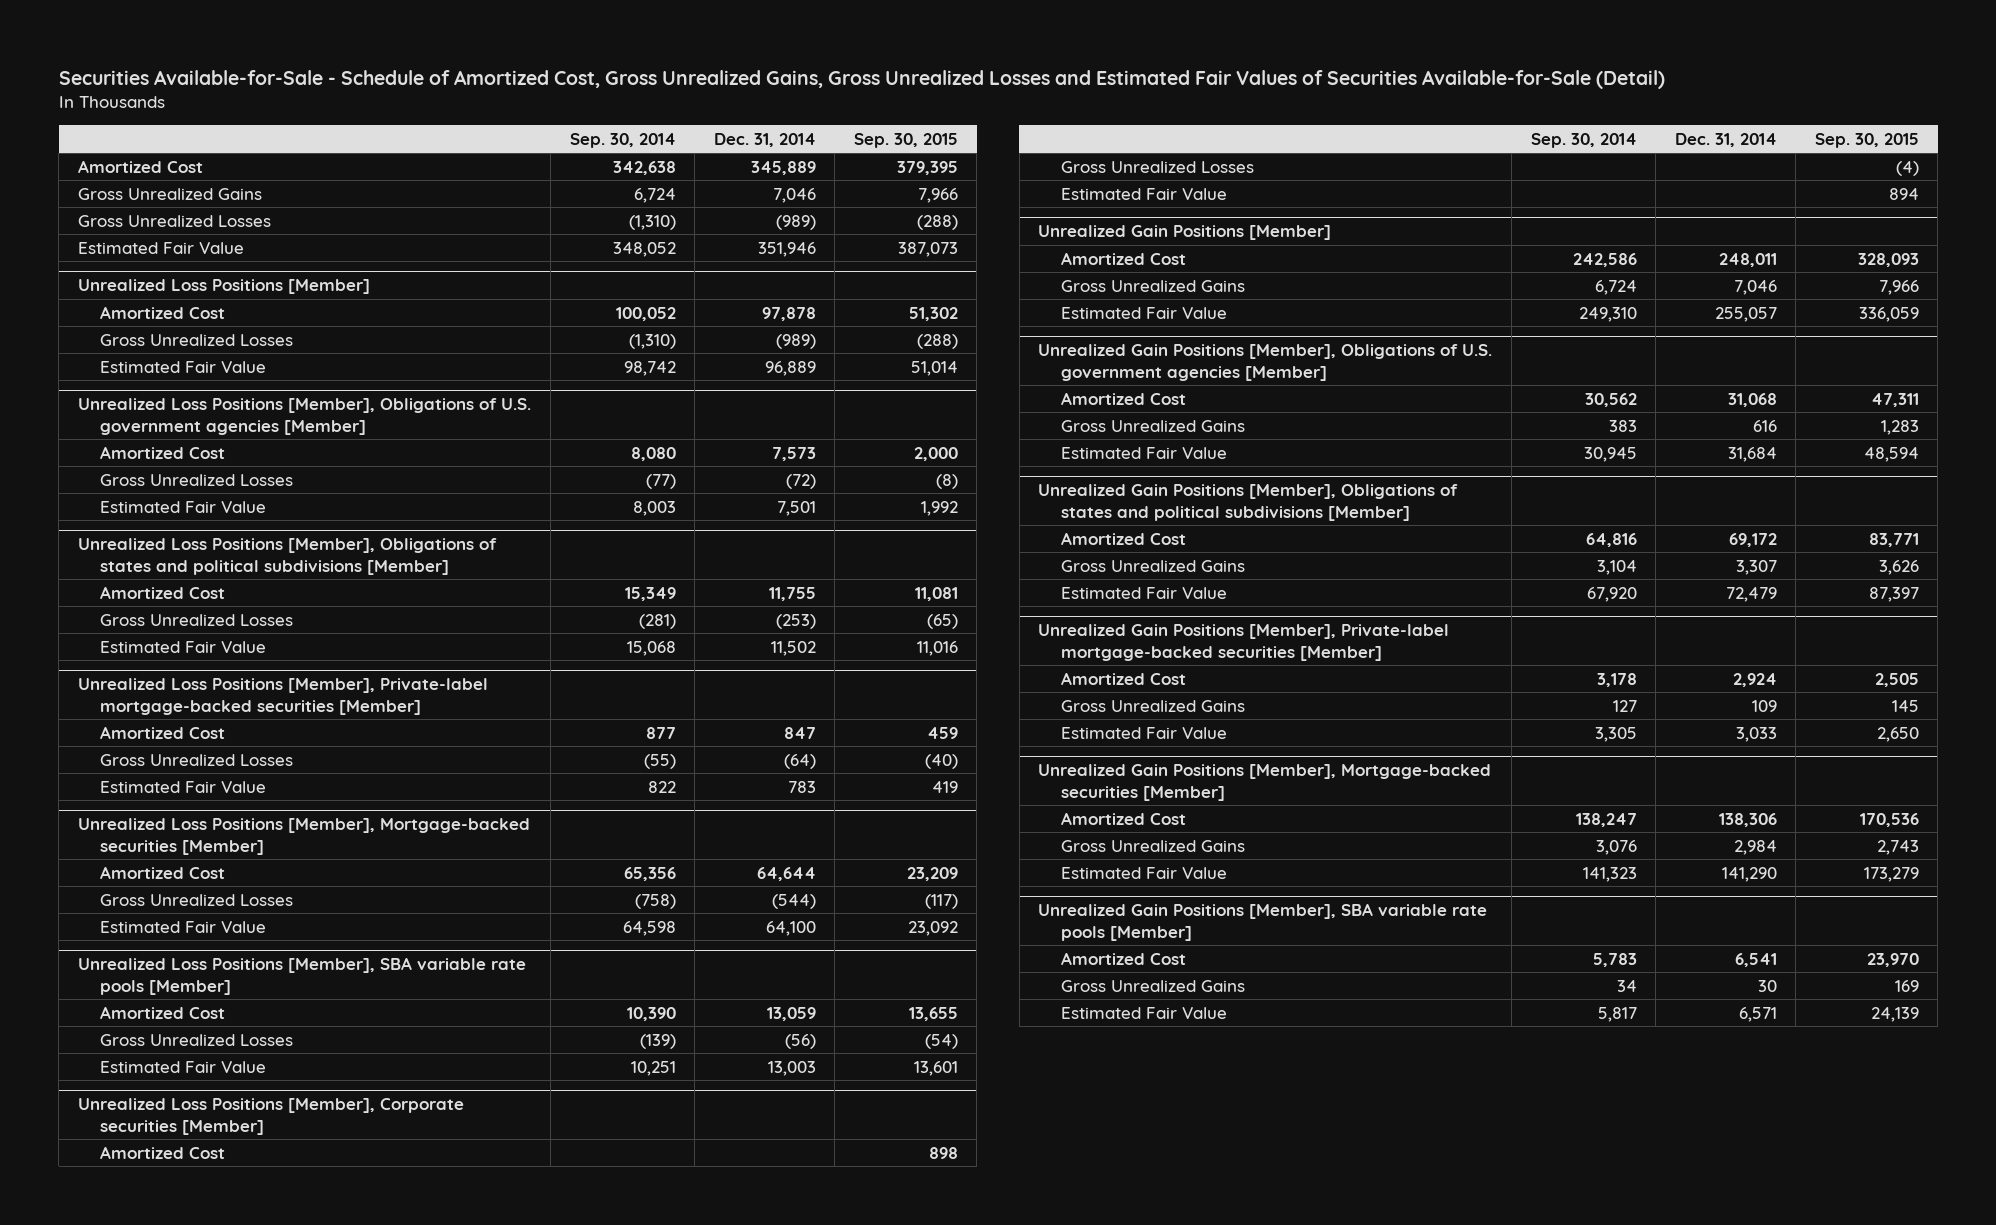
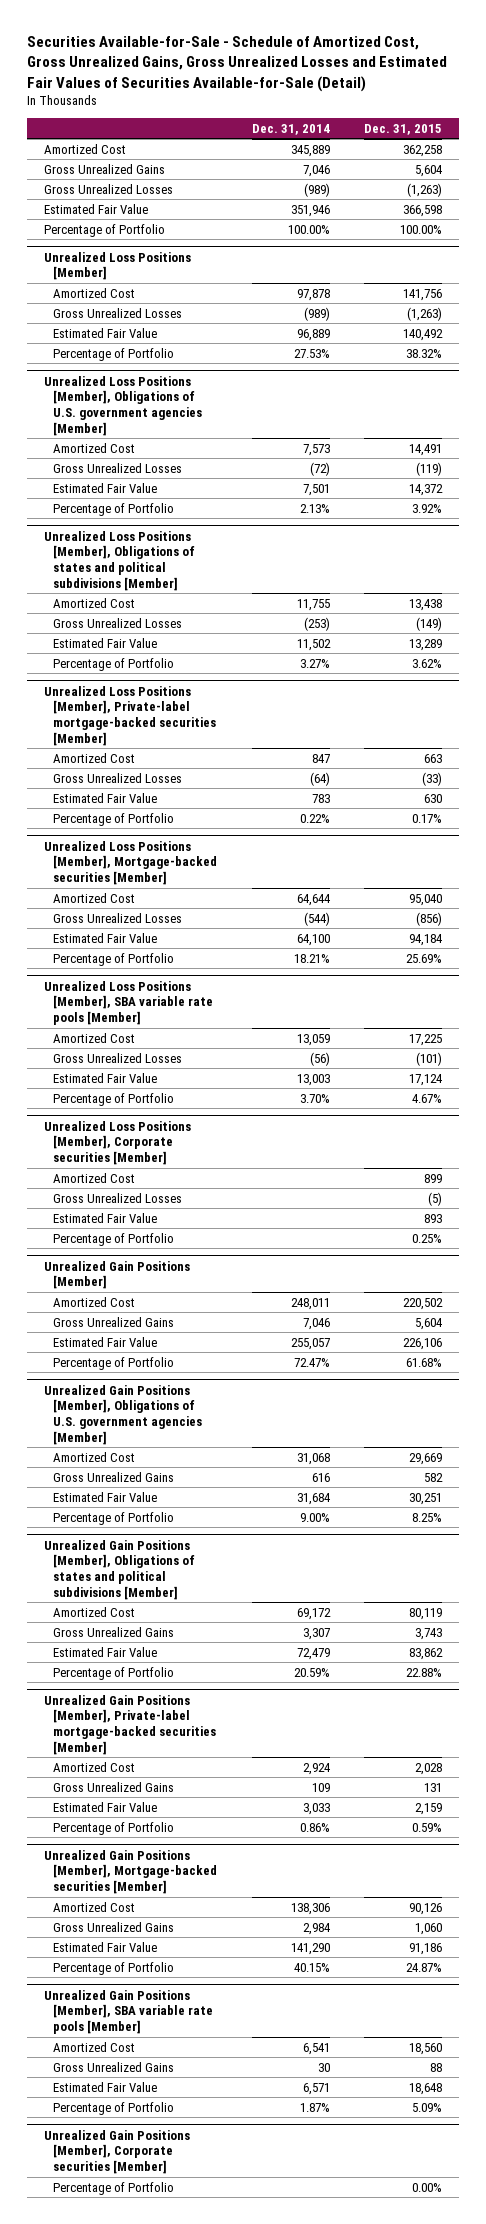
- | Sep. 30, 2014 | Dec. 31, 2014 | Sep. 30, 2015
+ | Dec. 31, 2014 | Dec. 31, 2015
+ Percentage of Portfolio | 100.00% | 100.00%
@ Unrealized Loss Positions [Member]
+ Percentage of Portfolio | 27.53% | 38.32%
@ Unrealized Loss Positions [Member], Obligations of U.S. government agencies [Member]
+ Percentage of Portfolio | 2.13% | 3.92%
@ Unrealized Loss Positions [Member], Obligations of states and political subdivisions [Member]
+ Percentage of Portfolio | 3.27% | 3.62%
@ Unrealized Loss Positions [Member], Private-label mortgage-backed securities [Member]
+ Percentage of Portfolio | 0.22% | 0.17%
@ Unrealized Loss Positions [Member], Mortgage-backed securities [Member]
+ Percentage of Portfolio | 18.21% | 25.69%
@ Unrealized Loss Positions [Member], SBA variable rate pools [Member]
+ Percentage of Portfolio | 3.70% | 4.67%
@ Unrealized Loss Positions [Member], Corporate securities [Member]
+ Percentage of Portfolio | | 0.25%
@ Unrealized Gain Positions [Member]
+ Percentage of Portfolio | 72.47% | 61.68%
@ Unrealized Gain Positions [Member], Obligations of U.S. government agencies [Member]
+ Percentage of Portfolio | 9.00% | 8.25%
@ Unrealized Gain Positions [Member], Obligations of states and political subdivisions [Member]
+ Percentage of Portfolio | 20.59% | 22.88%
@ Unrealized Gain Positions [Member], Private-label mortgage-backed securities [Member]
+ Percentage of Portfolio | 0.86% | 0.59%
@ Unrealized Gain Positions [Member], Mortgage-backed securities [Member]
+ Percentage of Portfolio | 40.15% | 24.87%
@ Unrealized Gain Positions [Member], SBA variable rate pools [Member]
+ Percentage of Portfolio | 1.87% | 5.09%
+ Unrealized Gain Positions [Member], Corporate securities [Member]
+ Percentage of Portfolio | | 0.00%

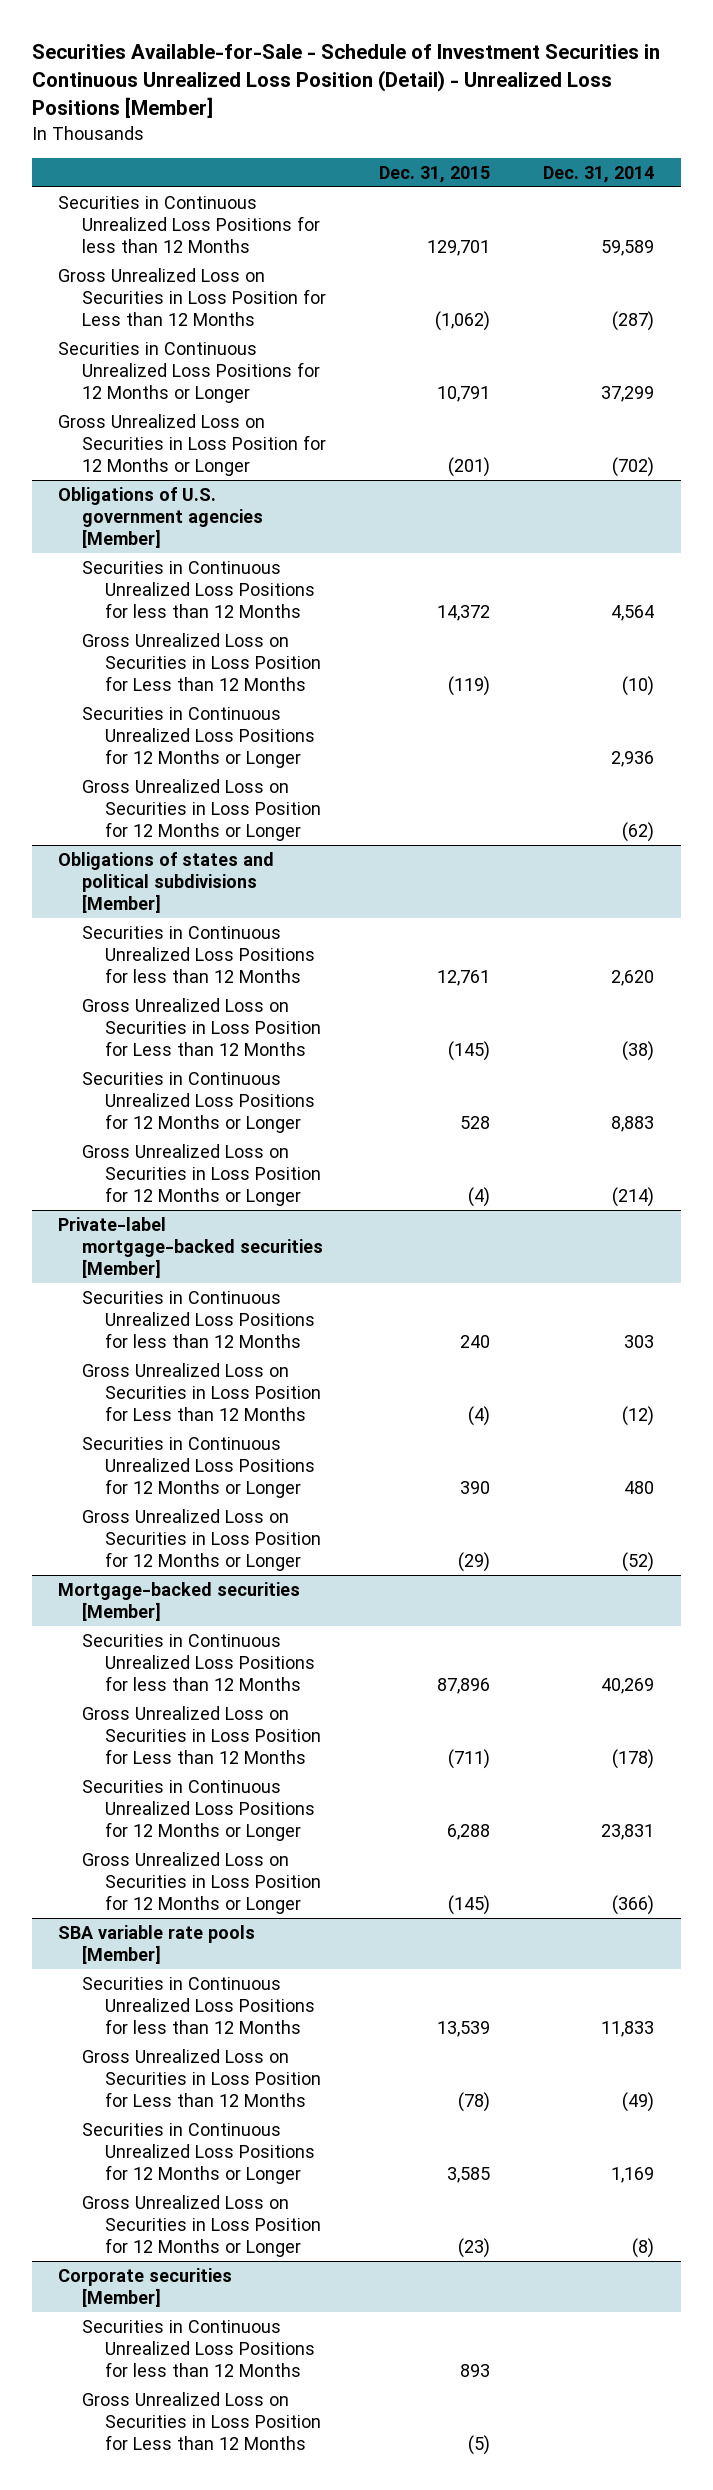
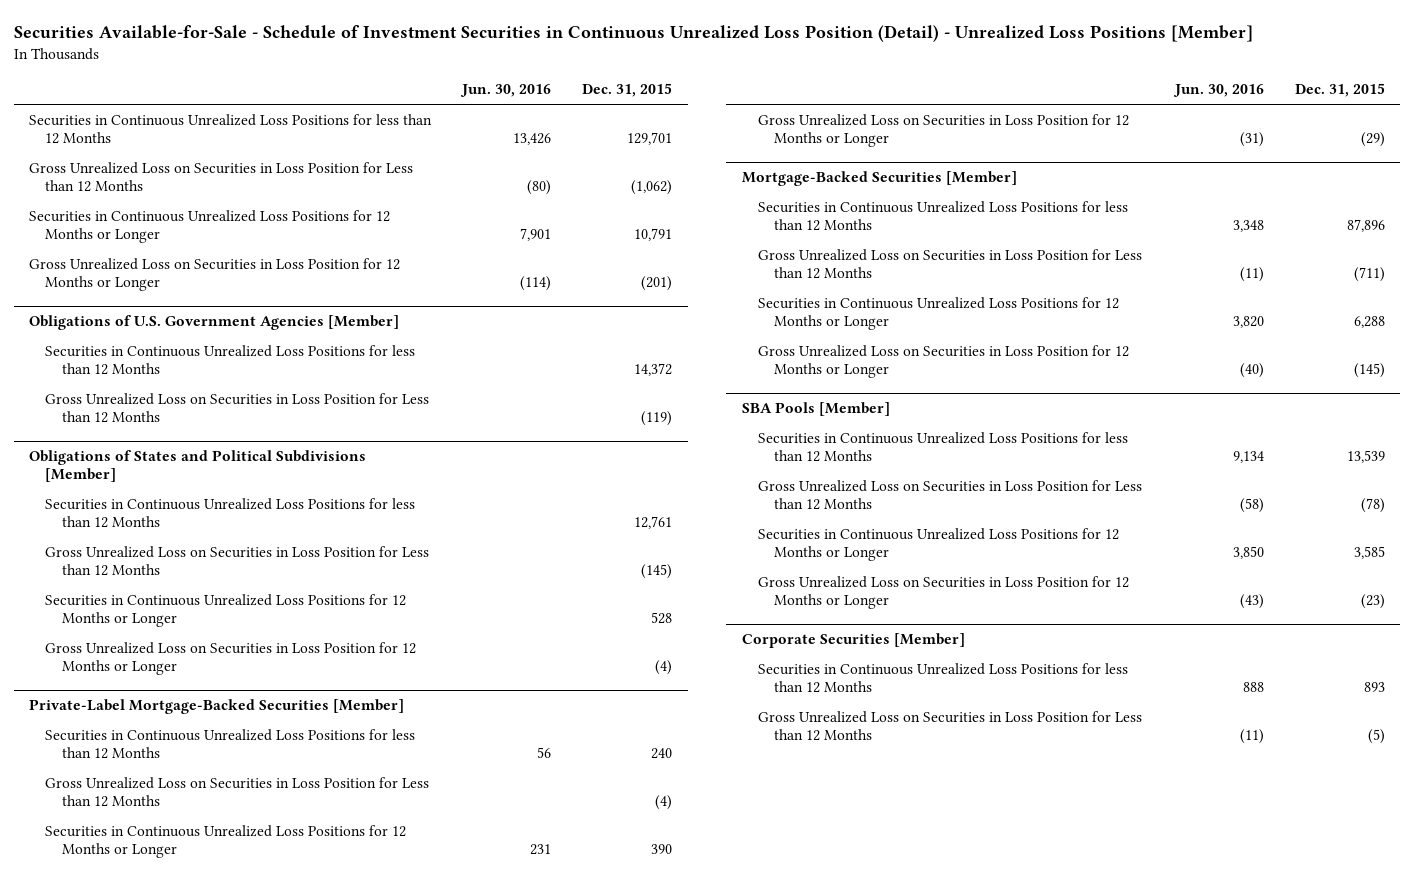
- | Dec. 31, 2015 | Dec. 31, 2014
+ | Jun. 30, 2016 | Dec. 31, 2015
- Obligations of U.S. government agencies [Member]
+ Obligations of U.S. Government Agencies [Member]
- Securities in Continuous Unrealized Loss Positions for 12 Months or Longer | | 2,936
- Gross Unrealized Loss on Securities in Loss Position for 12 Months or Longer | | (62)
- Obligations of states and political subdivisions [Member]
+ Obligations of States and Political Subdivisions [Member]
- Private-label mortgage-backed securities [Member]
+ Private-Label Mortgage-Backed Securities [Member]
- Mortgage-backed securities [Member]
+ Mortgage-Backed Securities [Member]
- SBA variable rate pools [Member]
+ SBA Pools [Member]
- Corporate securities [Member]
+ Corporate Securities [Member]

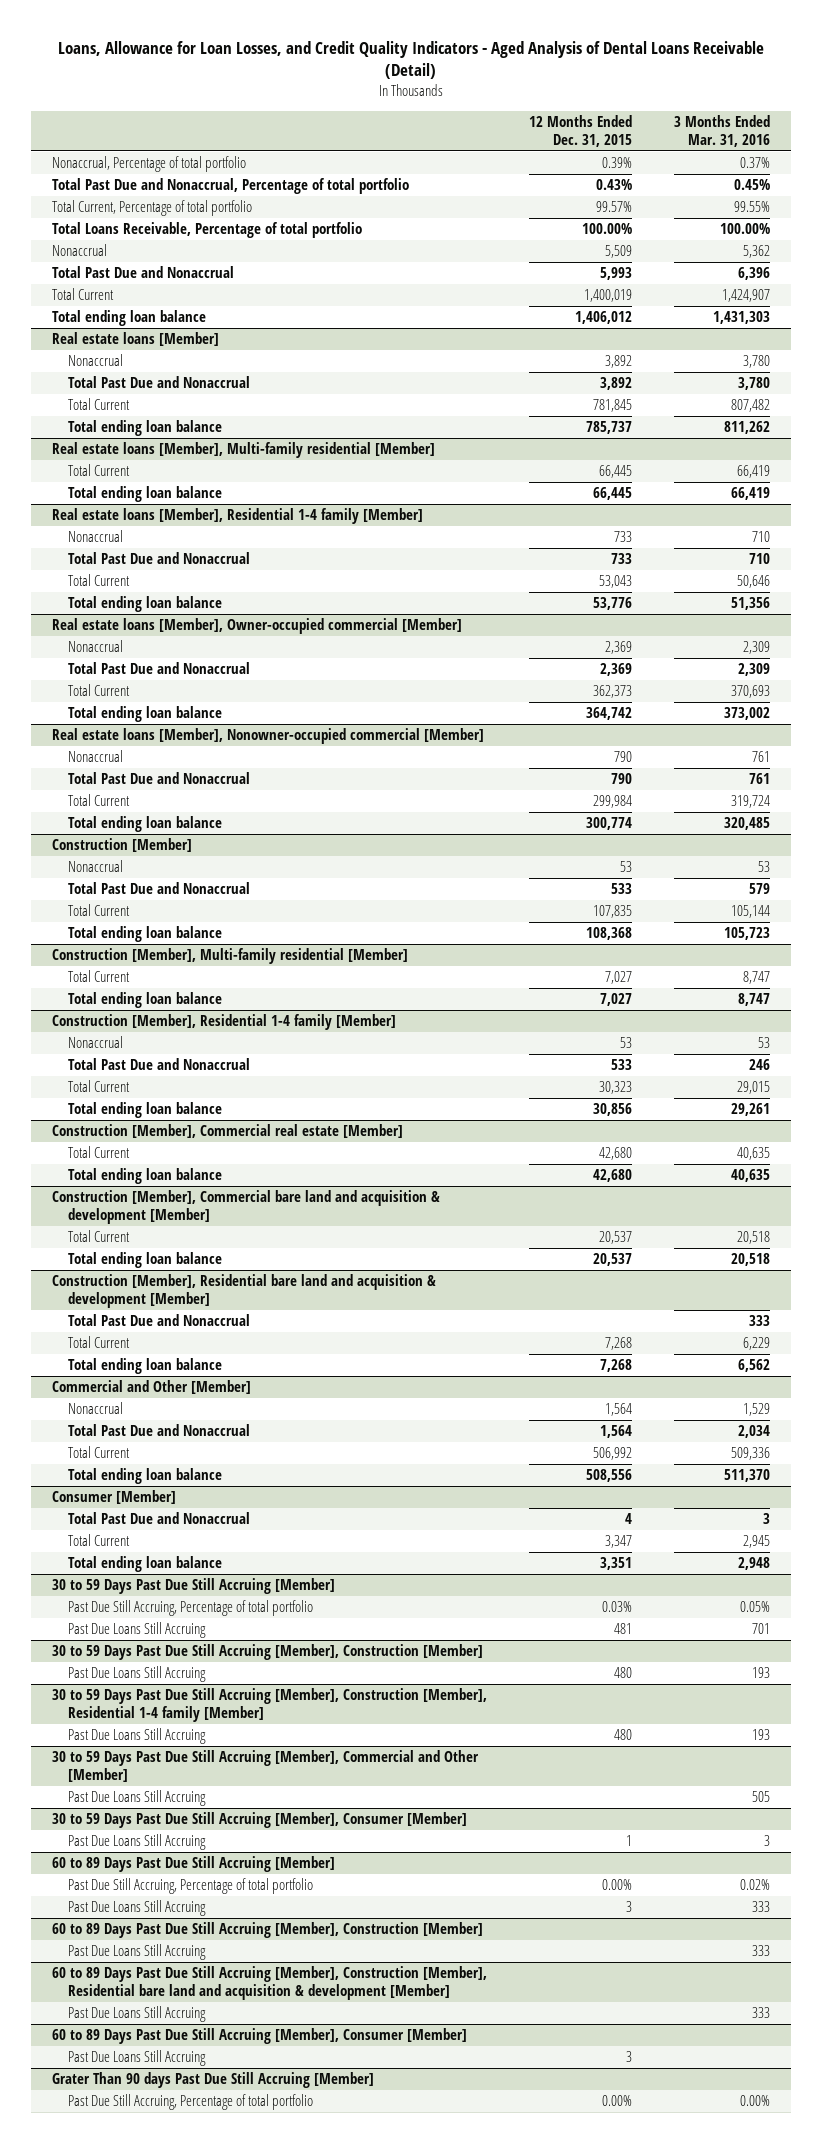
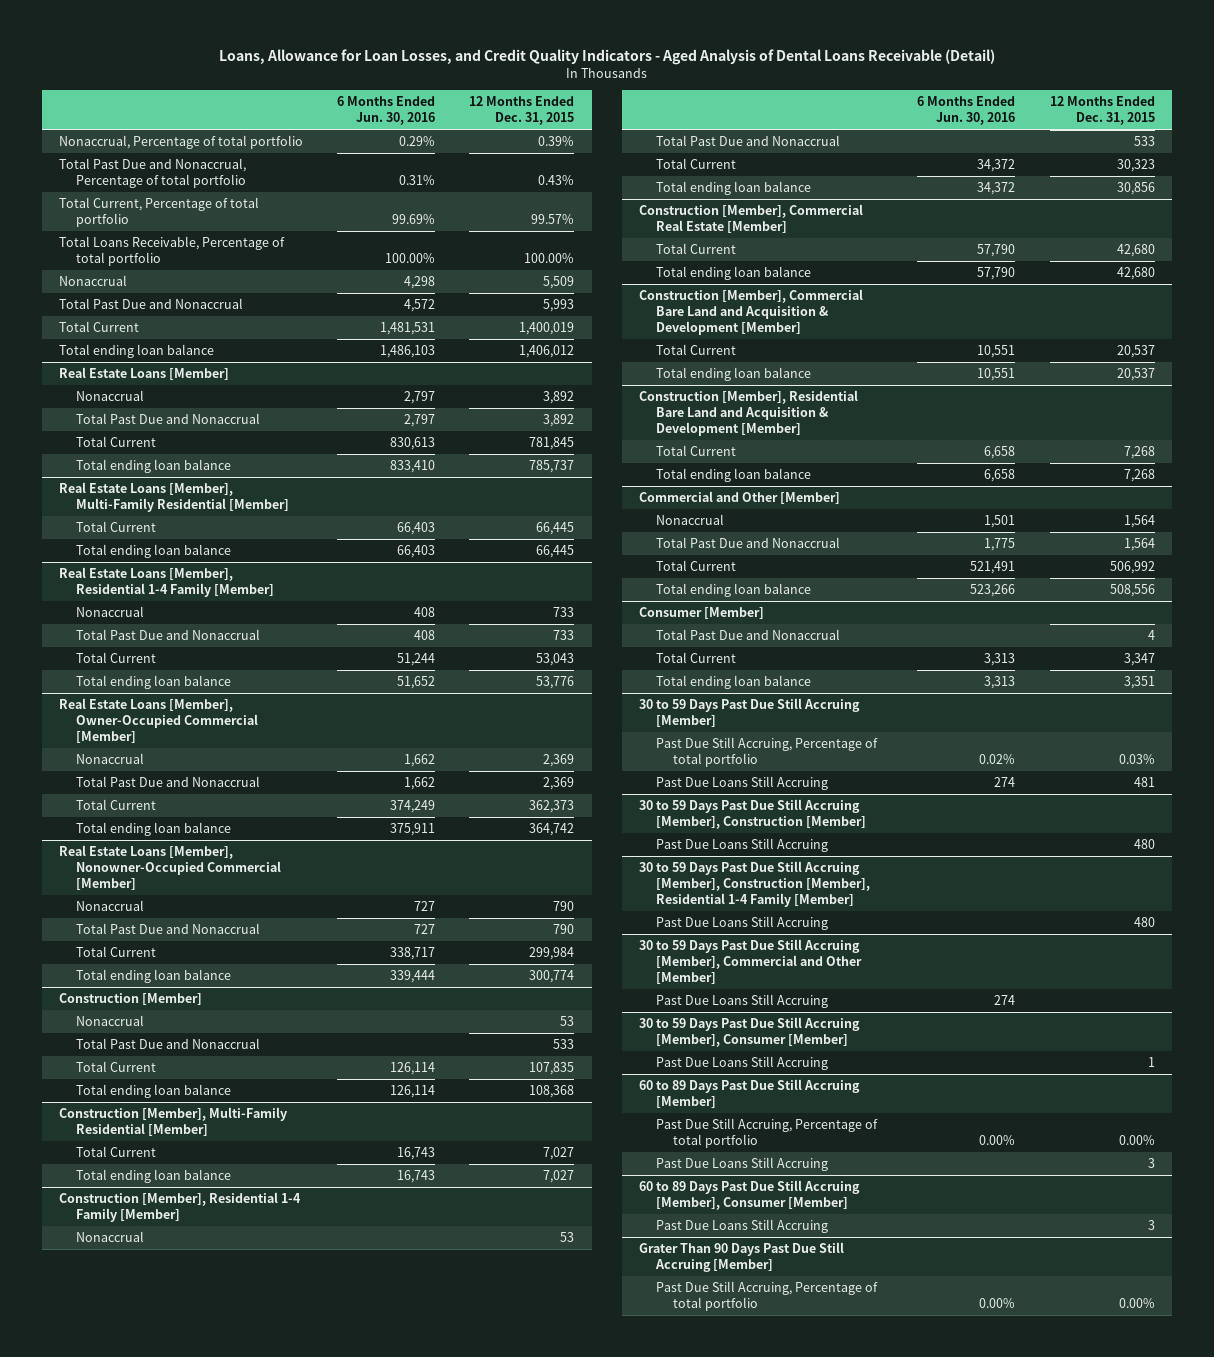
- | 12 Months Ended Dec. 31, 2015 | 3 Months Ended Mar. 31, 2016
+ | 6 Months Ended Jun. 30, 2016 | 12 Months Ended Dec. 31, 2015
- Real estate loans [Member]
+ Real Estate Loans [Member]
- Real estate loans [Member], Multi-family residential [Member]
+ Real Estate Loans [Member], Multi-Family Residential [Member]
- Real estate loans [Member], Residential 1-4 family [Member]
+ Real Estate Loans [Member], Residential 1-4 Family [Member]
- Real estate loans [Member], Owner-occupied commercial [Member]
+ Real Estate Loans [Member], Owner-Occupied Commercial [Member]
- Real estate loans [Member], Nonowner-occupied commercial [Member]
+ Real Estate Loans [Member], Nonowner-Occupied Commercial [Member]
- Construction [Member], Multi-family residential [Member]
+ Construction [Member], Multi-Family Residential [Member]
- Construction [Member], Residential 1-4 family [Member]
+ Construction [Member], Residential 1-4 Family [Member]
- Construction [Member], Commercial real estate [Member]
+ Construction [Member], Commercial Real Estate [Member]
- Construction [Member], Commercial bare land and acquisition & development [Member]
+ Construction [Member], Commercial Bare Land and Acquisition & Development [Member]
- Construction [Member], Residential bare land and acquisition & development [Member]
- Total Past Due and Nonaccrual | | 333
+ Construction [Member], Residential Bare Land and Acquisition & Development [Member]
- 30 to 59 Days Past Due Still Accruing [Member], Construction [Member], Residential 1-4 family [Member]
+ 30 to 59 Days Past Due Still Accruing [Member], Construction [Member], Residential 1-4 Family [Member]
- 60 to 89 Days Past Due Still Accruing [Member], Construction [Member]
- Past Due Loans Still Accruing | | 333
- 60 to 89 Days Past Due Still Accruing [Member], Construction [Member], Residential bare land and acquisition & development [Member]
- Past Due Loans Still Accruing | | 333
- Grater Than 90 days Past Due Still Accruing [Member]
+ Grater Than 90 Days Past Due Still Accruing [Member]

